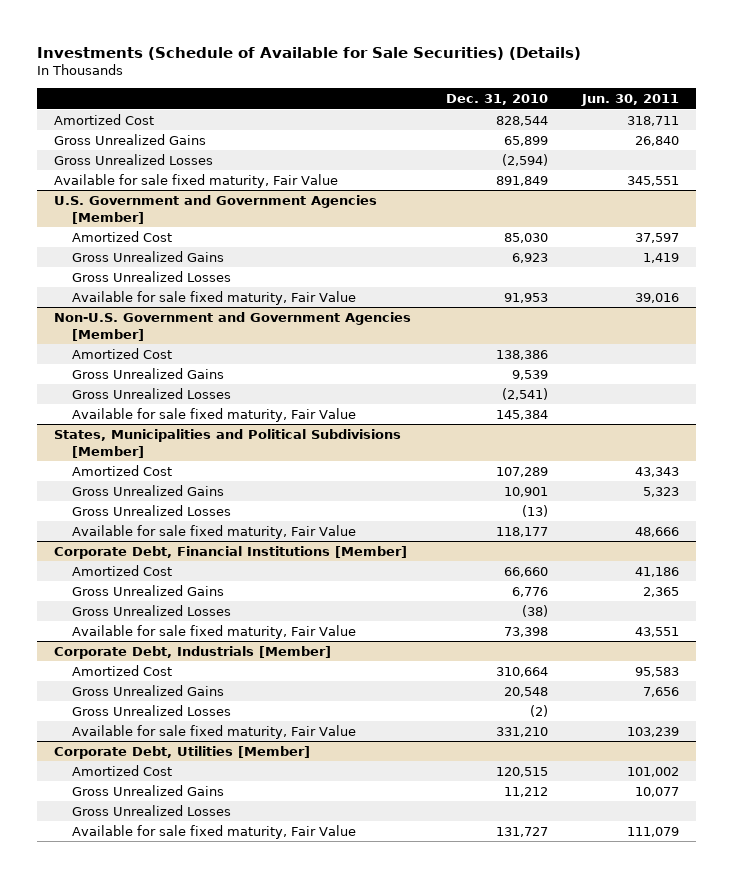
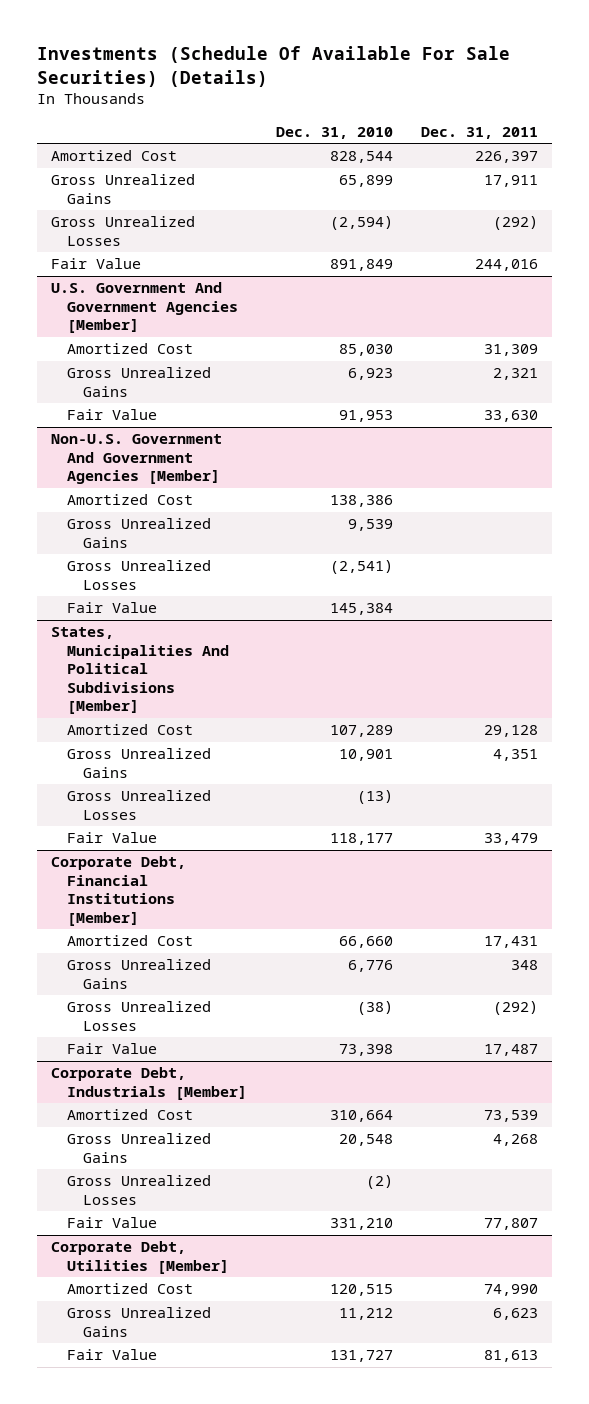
- Investments (Schedule of Available for Sale Securities) (Details)
+ Investments (Schedule Of Available For Sale Securities) (Details)
- | Dec. 31, 2010 | Jun. 30, 2011
+ | Dec. 31, 2010 | Dec. 31, 2011
- Available for sale fixed maturity, Fair Value | 891,849 | 345,551
- U.S. Government and Government Agencies [Member]
+ Fair Value | 891,849 | 244,016
+ U.S. Government And Government Agencies [Member]
- Gross Unrealized Losses
- Available for sale fixed maturity, Fair Value | 91,953 | 39,016
- Non-U.S. Government and Government Agencies [Member]
+ Fair Value | 91,953 | 33,630
+ Non-U.S. Government And Government Agencies [Member]
- Available for sale fixed maturity, Fair Value | 145,384 |
- States, Municipalities and Political Subdivisions [Member]
+ Fair Value | 145,384 |
+ States, Municipalities And Political Subdivisions [Member]
- Available for sale fixed maturity, Fair Value | 118,177 | 48,666
+ Fair Value | 118,177 | 33,479
@ Corporate Debt, Financial Institutions [Member]
- Available for sale fixed maturity, Fair Value | 73,398 | 43,551
+ Fair Value | 73,398 | 17,487
@ Corporate Debt, Industrials [Member]
- Available for sale fixed maturity, Fair Value | 331,210 | 103,239
+ Fair Value | 331,210 | 77,807
@ Corporate Debt, Utilities [Member]
- Gross Unrealized Losses
- Available for sale fixed maturity, Fair Value | 131,727 | 111,079
+ Fair Value | 131,727 | 81,613

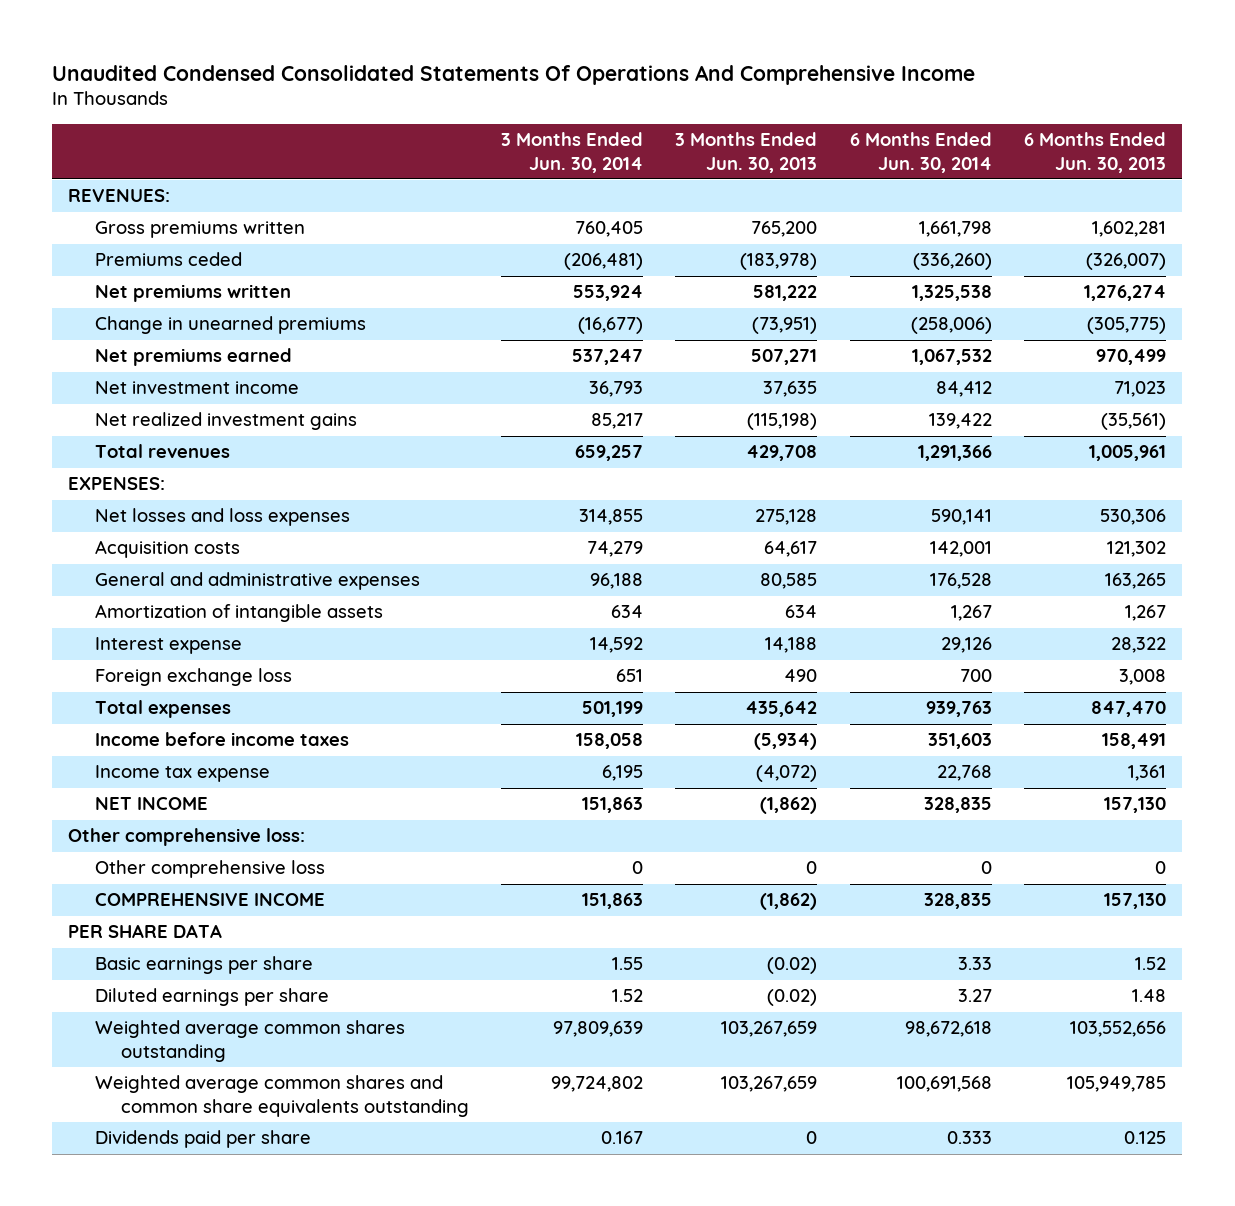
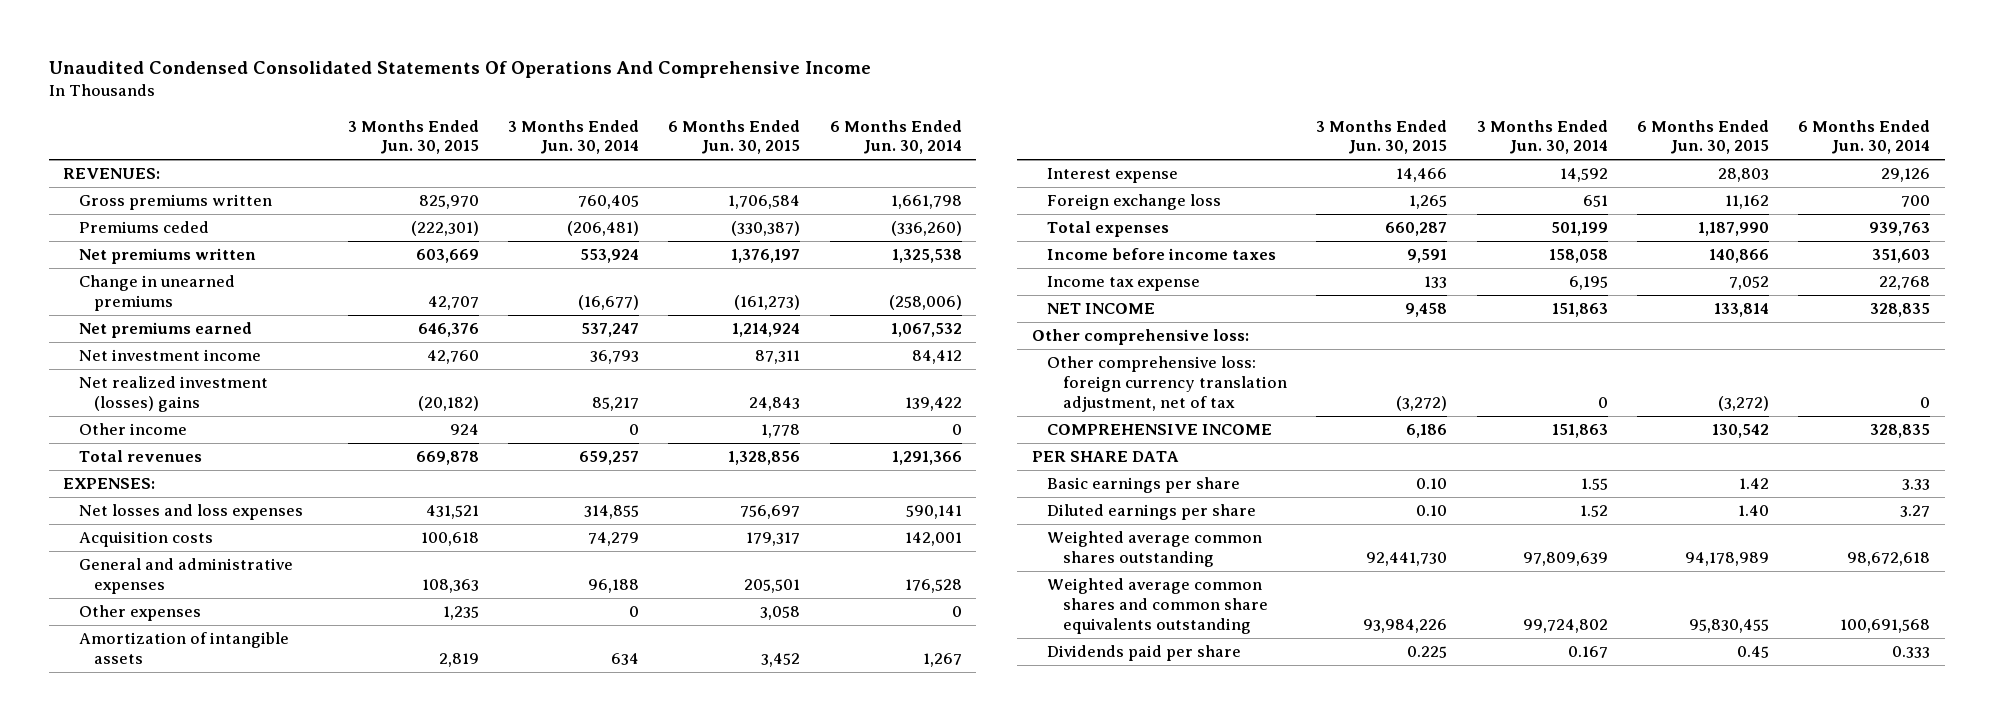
- | 3 Months Ended Jun. 30, 2014 | 3 Months Ended Jun. 30, 2013 | 6 Months Ended Jun. 30, 2014 | 6 Months Ended Jun. 30, 2013
+ | 3 Months Ended Jun. 30, 2015 | 3 Months Ended Jun. 30, 2014 | 6 Months Ended Jun. 30, 2015 | 6 Months Ended Jun. 30, 2014
- Net realized investment gains | 85,217 | (115,198) | 139,422 | (35,561)
+ Net realized investment (losses) gains | (20,182) | 85,217 | 24,843 | 139,422
+ Other income | 924 | 0 | 1,778 | 0
+ Other expenses | 1,235 | 0 | 3,058 | 0
- Other comprehensive loss | 0 | 0 | 0 | 0
+ Other comprehensive loss: foreign currency translation adjustment, net of tax | (3,272) | 0 | (3,272) | 0

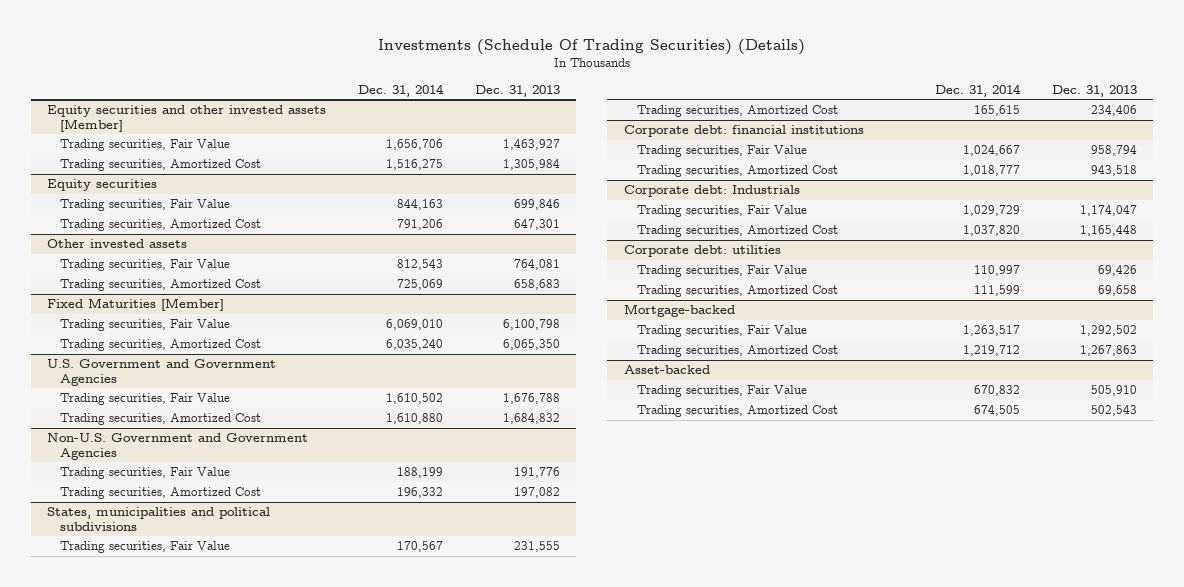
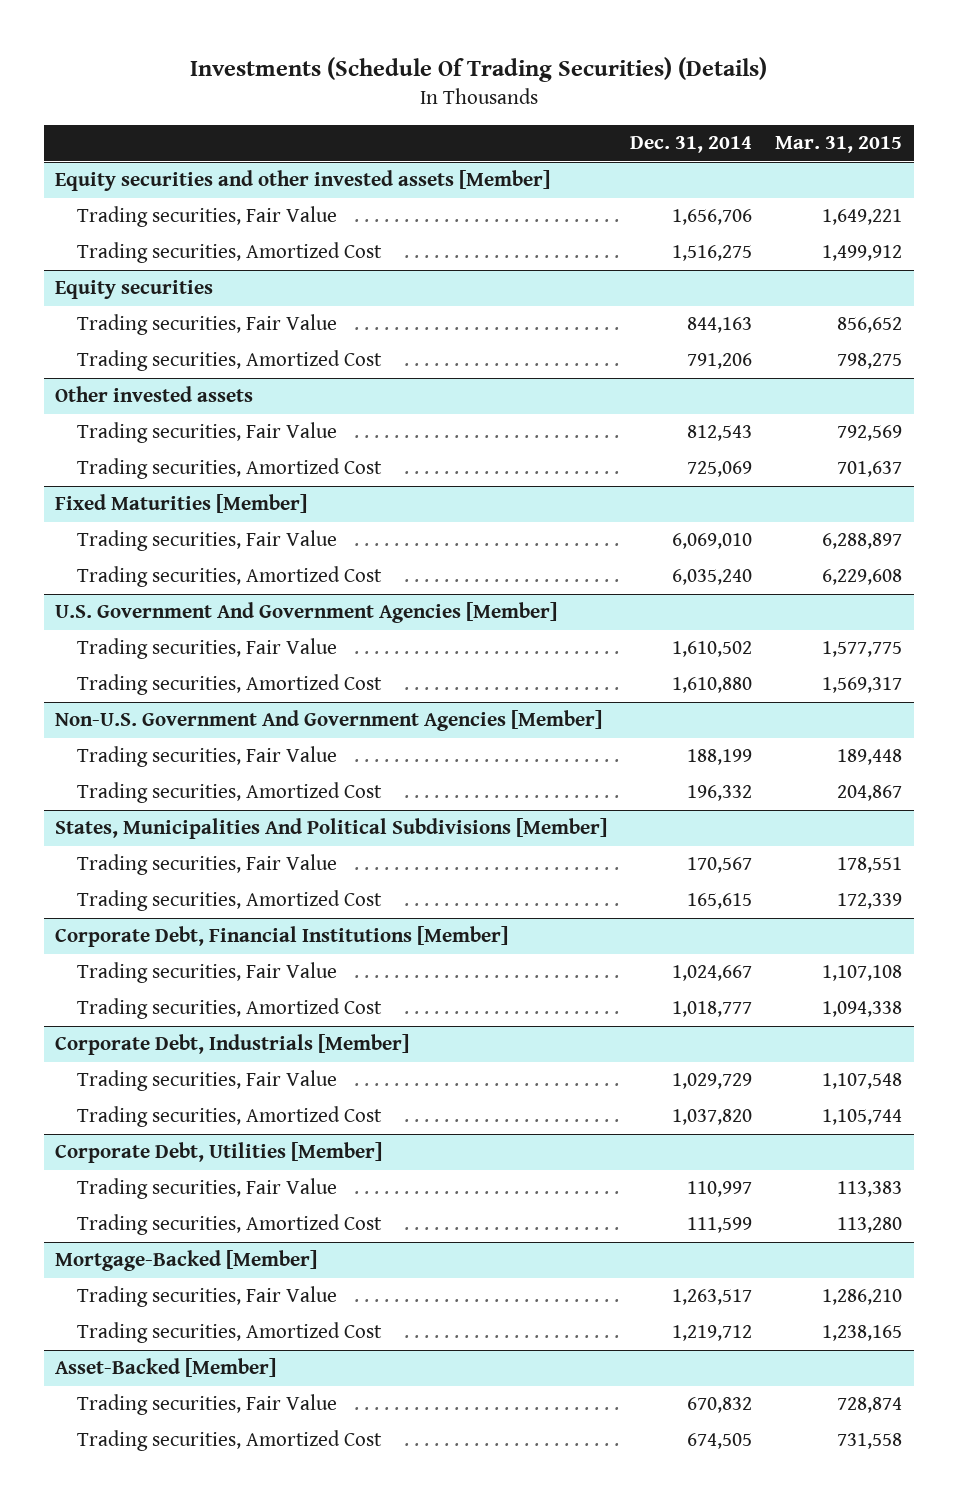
- | Dec. 31, 2014 | Dec. 31, 2013
+ | Dec. 31, 2014 | Mar. 31, 2015
- U.S. Government and Government Agencies
+ U.S. Government And Government Agencies [Member]
- Non-U.S. Government and Government Agencies
+ Non-U.S. Government And Government Agencies [Member]
- States, municipalities and political subdivisions
+ States, Municipalities And Political Subdivisions [Member]
- Corporate debt: financial institutions
+ Corporate Debt, Financial Institutions [Member]
- Corporate debt: Industrials
+ Corporate Debt, Industrials [Member]
- Corporate debt: utilities
+ Corporate Debt, Utilities [Member]
- Mortgage-backed
+ Mortgage-Backed [Member]
- Asset-backed
+ Asset-Backed [Member]

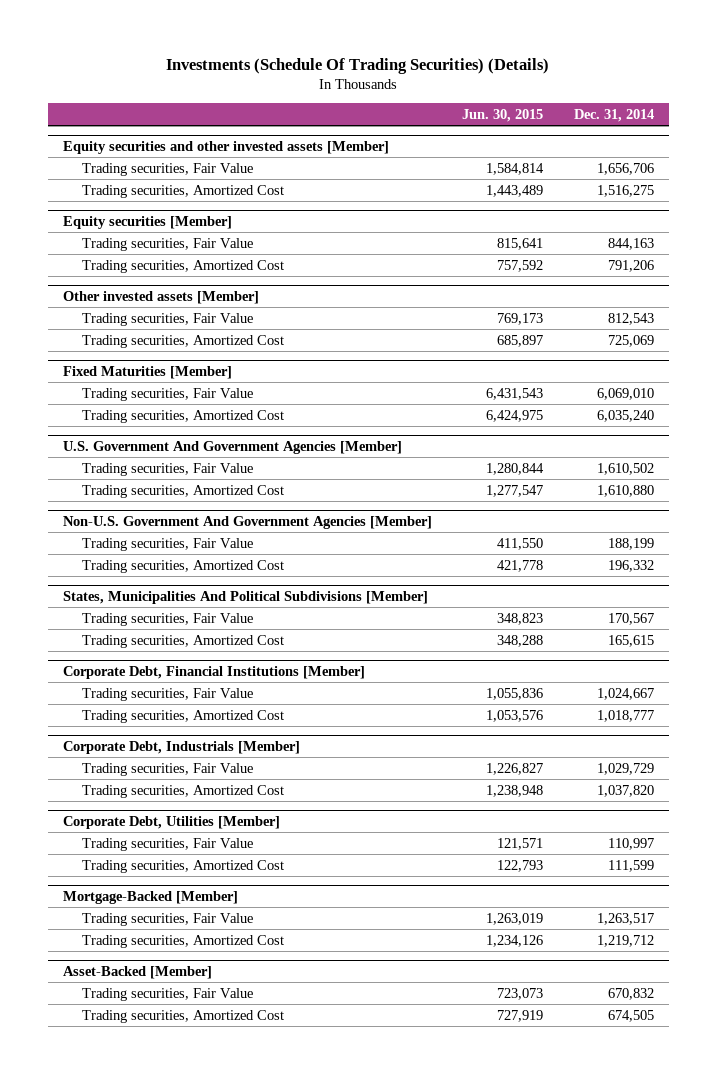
- | Dec. 31, 2014 | Mar. 31, 2015
+ | Jun. 30, 2015 | Dec. 31, 2014
- Equity securities
+ Equity securities [Member]
- Other invested assets
+ Other invested assets [Member]

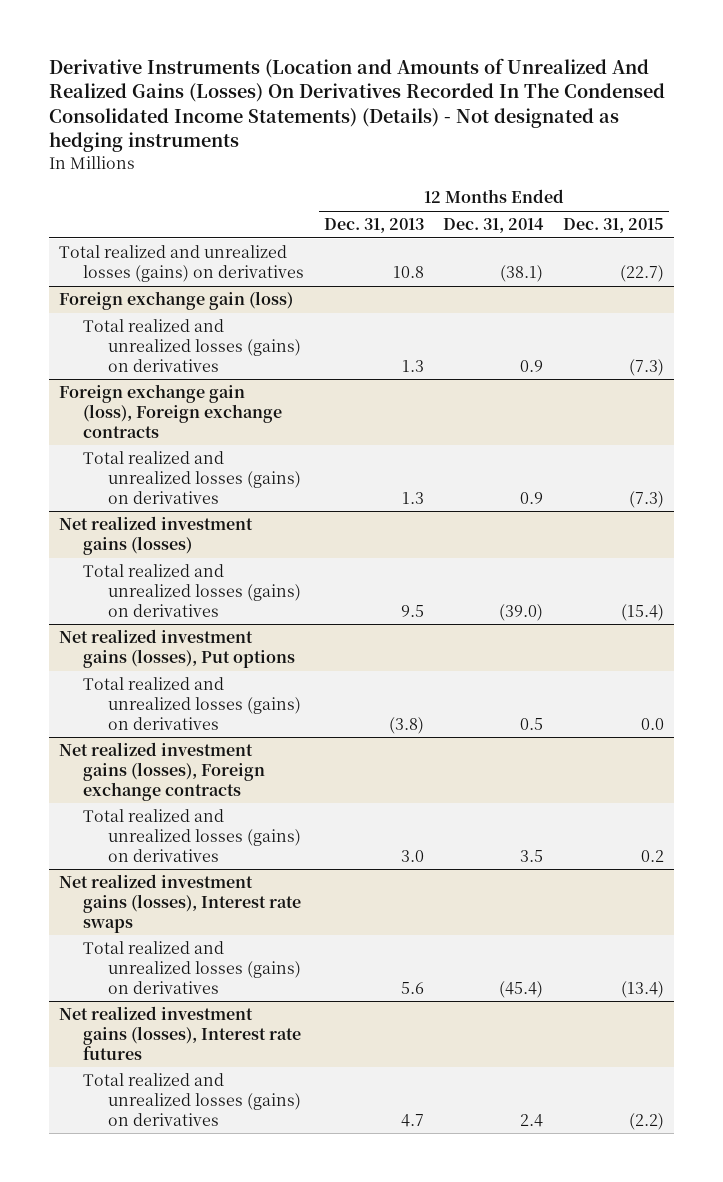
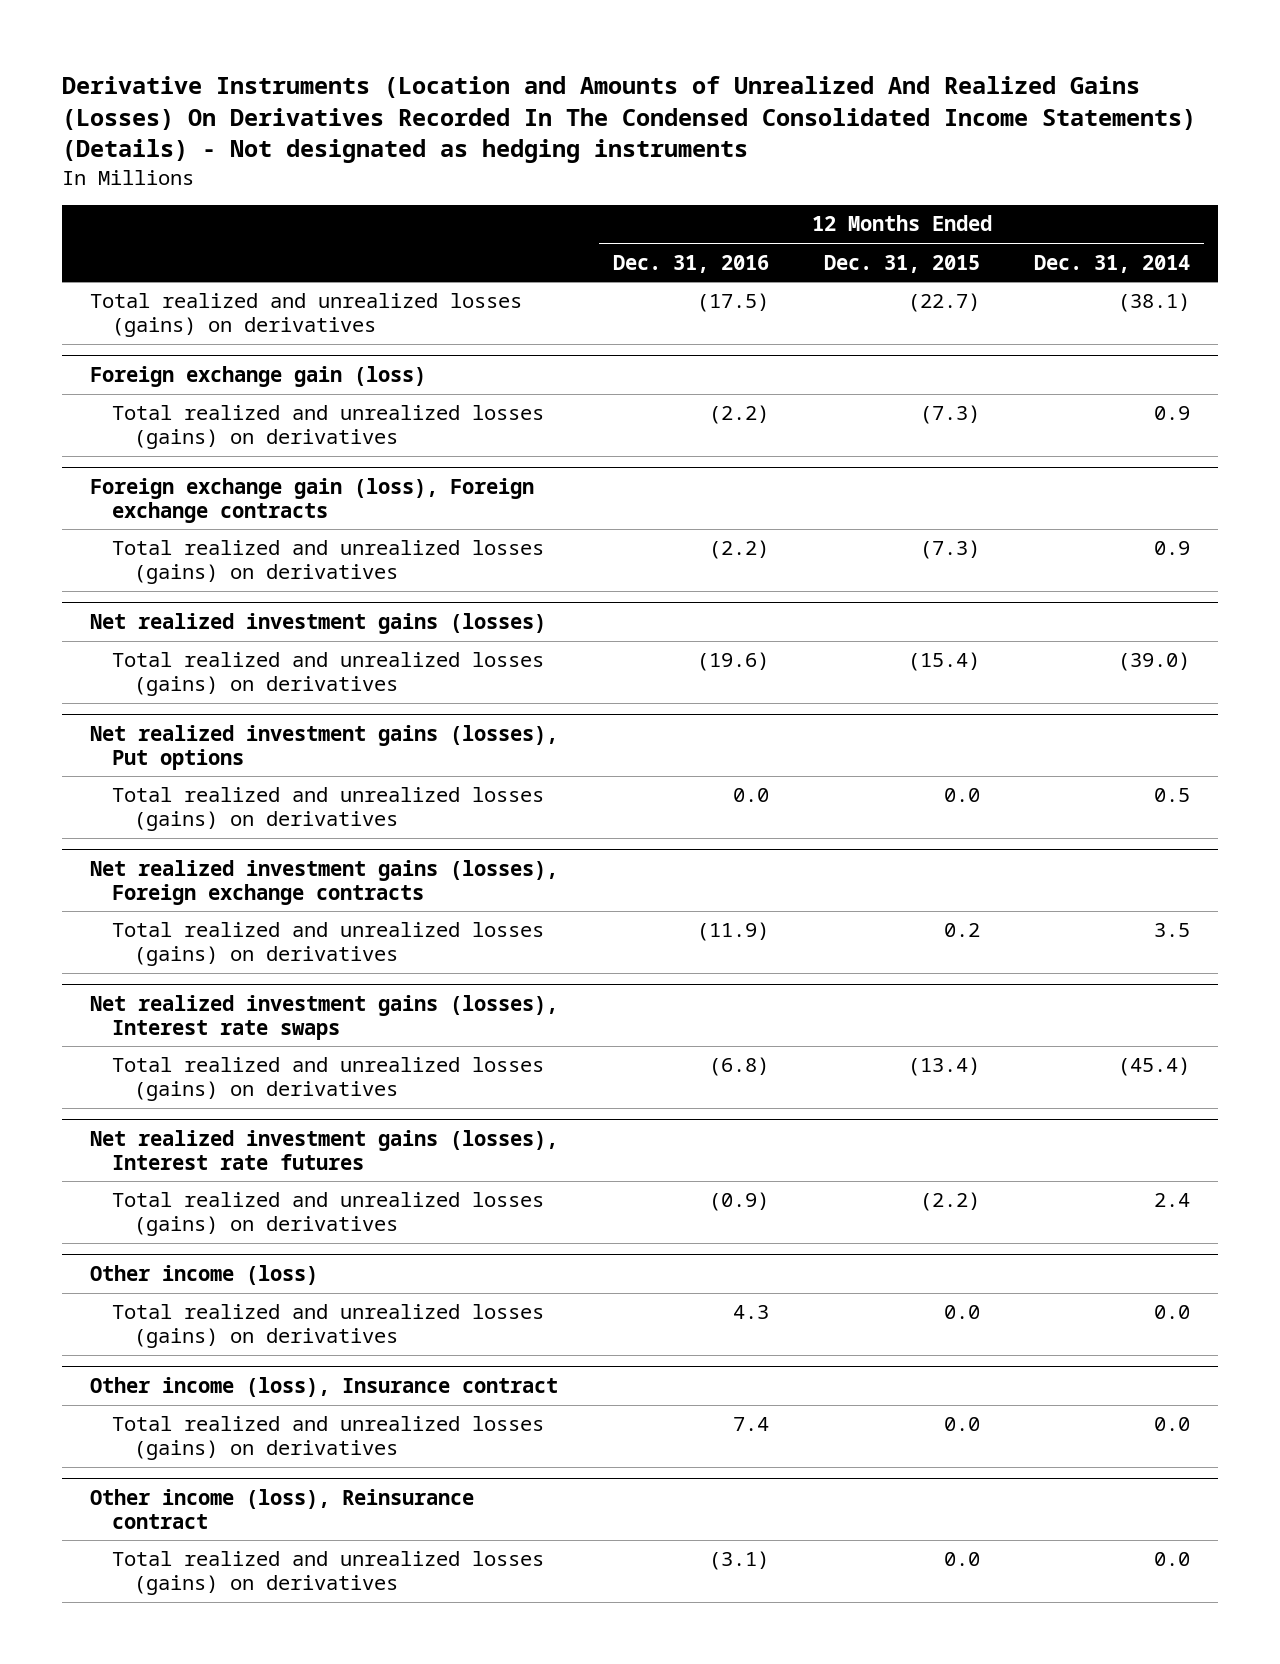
- | 12 Months Ended Dec. 31, 2013 | 12 Months Ended Dec. 31, 2014 | 12 Months Ended Dec. 31, 2015
+ | 12 Months Ended Dec. 31, 2016 | 12 Months Ended Dec. 31, 2015 | 12 Months Ended Dec. 31, 2014
+ Other income (loss)
+ Total realized and unrealized losses (gains) on derivatives | 4.3 | 0.0 | 0.0
+ Other income (loss), Insurance contract
+ Total realized and unrealized losses (gains) on derivatives | 7.4 | 0.0 | 0.0
+ Other income (loss), Reinsurance contract
+ Total realized and unrealized losses (gains) on derivatives | (3.1) | 0.0 | 0.0

